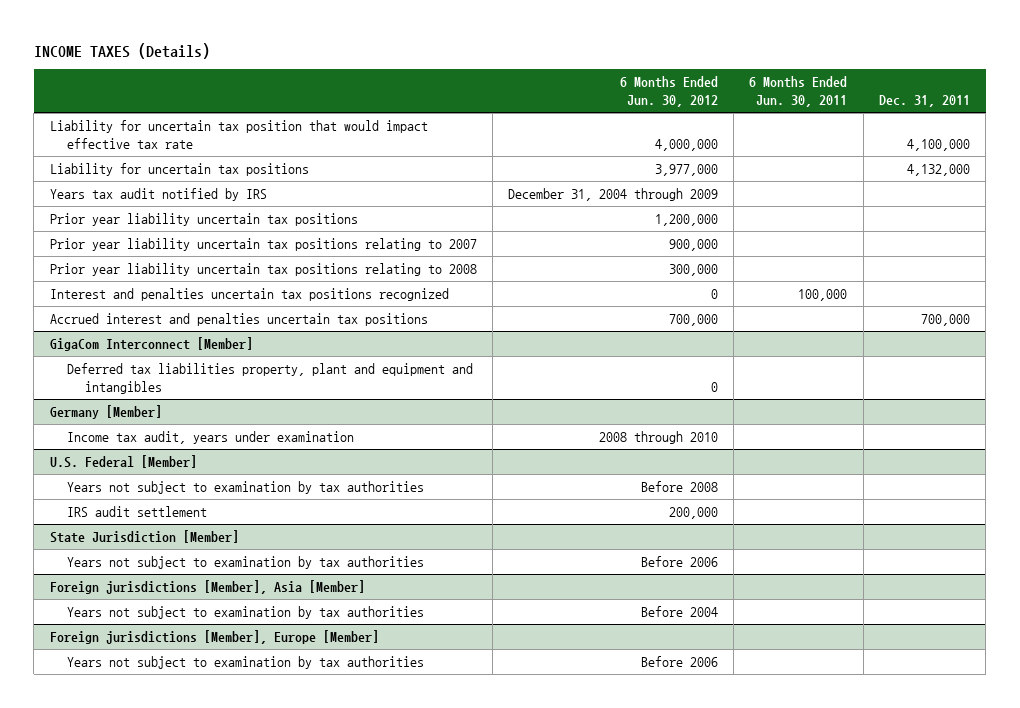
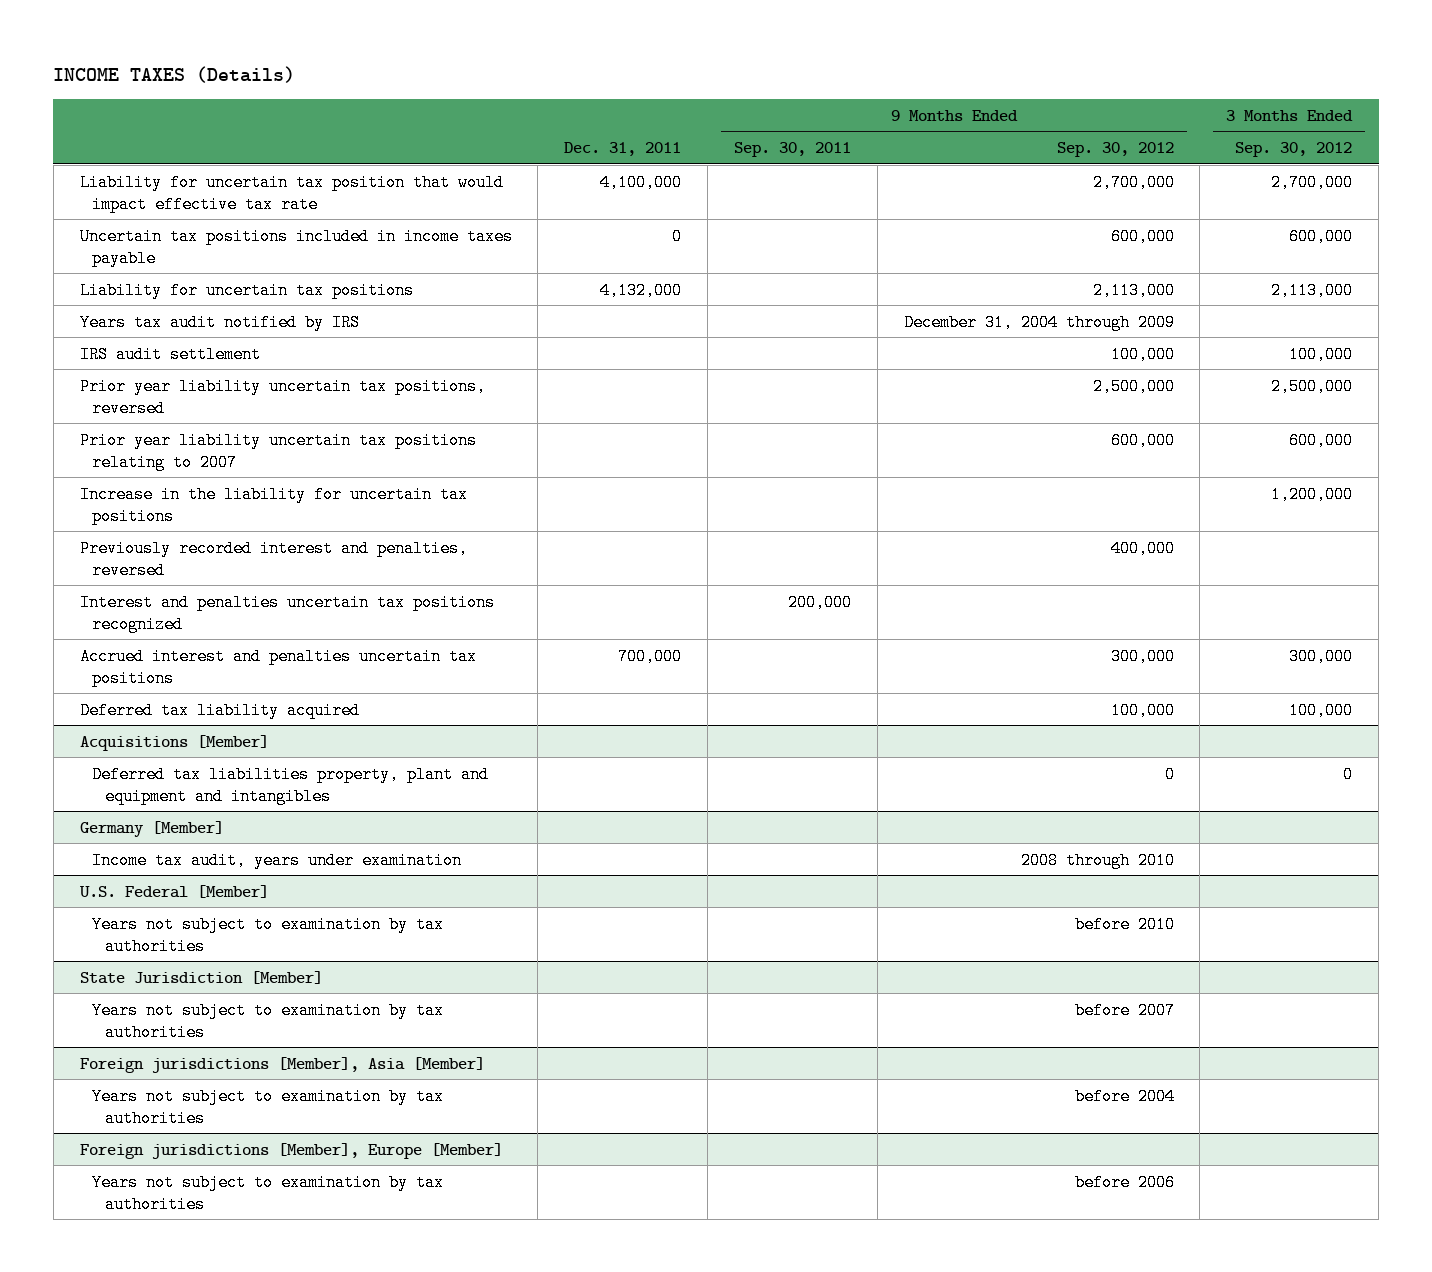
- | 6 Months Ended Jun. 30, 2012 | 6 Months Ended Jun. 30, 2011 | Dec. 31, 2011
+ | Dec. 31, 2011 | 9 Months Ended Sep. 30, 2011 | 9 Months Ended Sep. 30, 2012 | 3 Months Ended Sep. 30, 2012
+ Uncertain tax positions included in income taxes payable | 0 | | 600,000 | 600,000
- Prior year liability uncertain tax positions | 1,200,000 | |
+ IRS audit settlement | | | 100,000 | 100,000
+ Prior year liability uncertain tax positions, reversed | | | 2,500,000 | 2,500,000
- Prior year liability uncertain tax positions relating to 2008 | 300,000 | |
+ Increase in the liability for uncertain tax positions | | | | 1,200,000
+ Previously recorded interest and penalties, reversed | | | 400,000 |
- GigaCom Interconnect [Member]
- Deferred tax liabilities property, plant and equipment and intangibles | 0 | |
+ Deferred tax liability acquired | | | 100,000 | 100,000
+ Acquisitions [Member]
+ Deferred tax liabilities property, plant and equipment and intangibles | | | 0 | 0
@ U.S. Federal [Member]
- IRS audit settlement | 200,000 | |

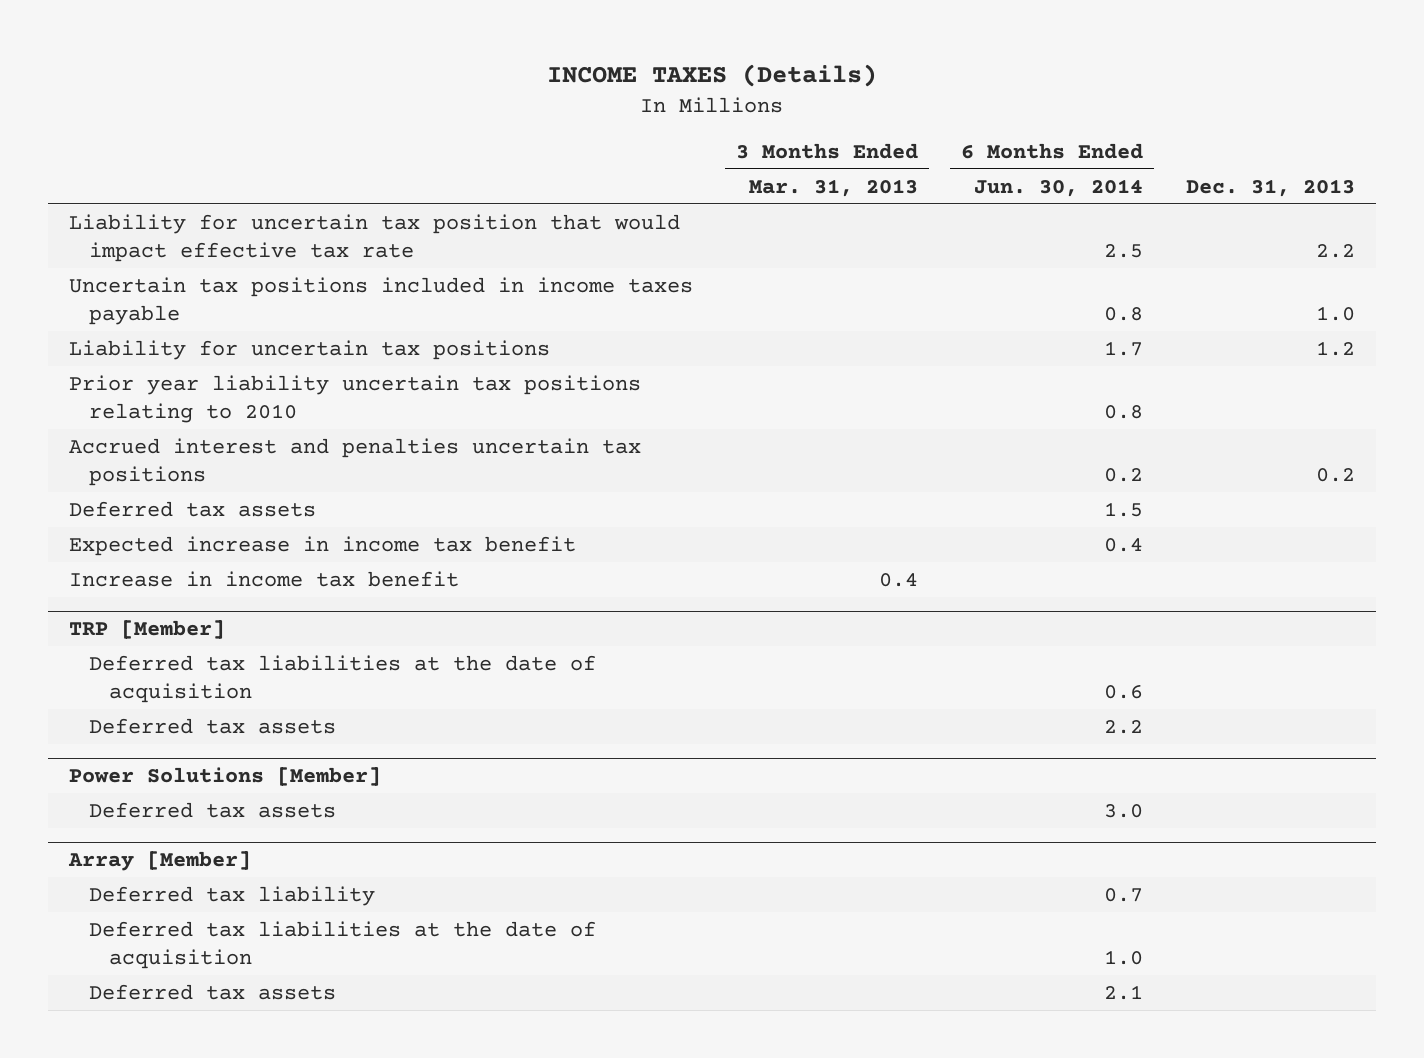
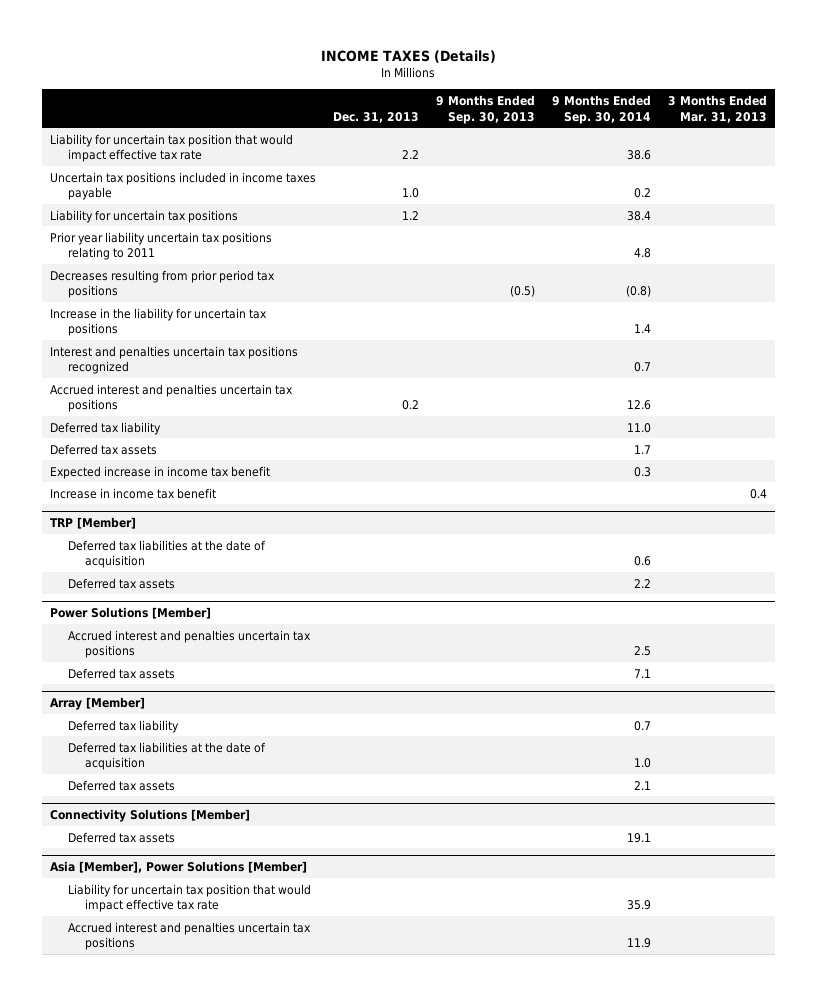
- | 3 Months Ended Mar. 31, 2013 | 6 Months Ended Jun. 30, 2014 | Dec. 31, 2013
+ | Dec. 31, 2013 | 9 Months Ended Sep. 30, 2013 | 9 Months Ended Sep. 30, 2014 | 3 Months Ended Mar. 31, 2013
- Prior year liability uncertain tax positions relating to 2010 | | 0.8 |
+ Prior year liability uncertain tax positions relating to 2011 | | | 4.8 |
+ Decreases resulting from prior period tax positions | | (0.5) | (0.8) |
+ Increase in the liability for uncertain tax positions | | | 1.4 |
+ Interest and penalties uncertain tax positions recognized | | | 0.7 |
+ Deferred tax liability | | | 11.0 |
@ Power Solutions [Member]
+ Accrued interest and penalties uncertain tax positions | | | 2.5 |
+ Connectivity Solutions [Member]
+ Deferred tax assets | | | 19.1 |
+ Asia [Member], Power Solutions [Member]
+ Liability for uncertain tax position that would impact effective tax rate | | | 35.9 |
+ Accrued interest and penalties uncertain tax positions | | | 11.9 |

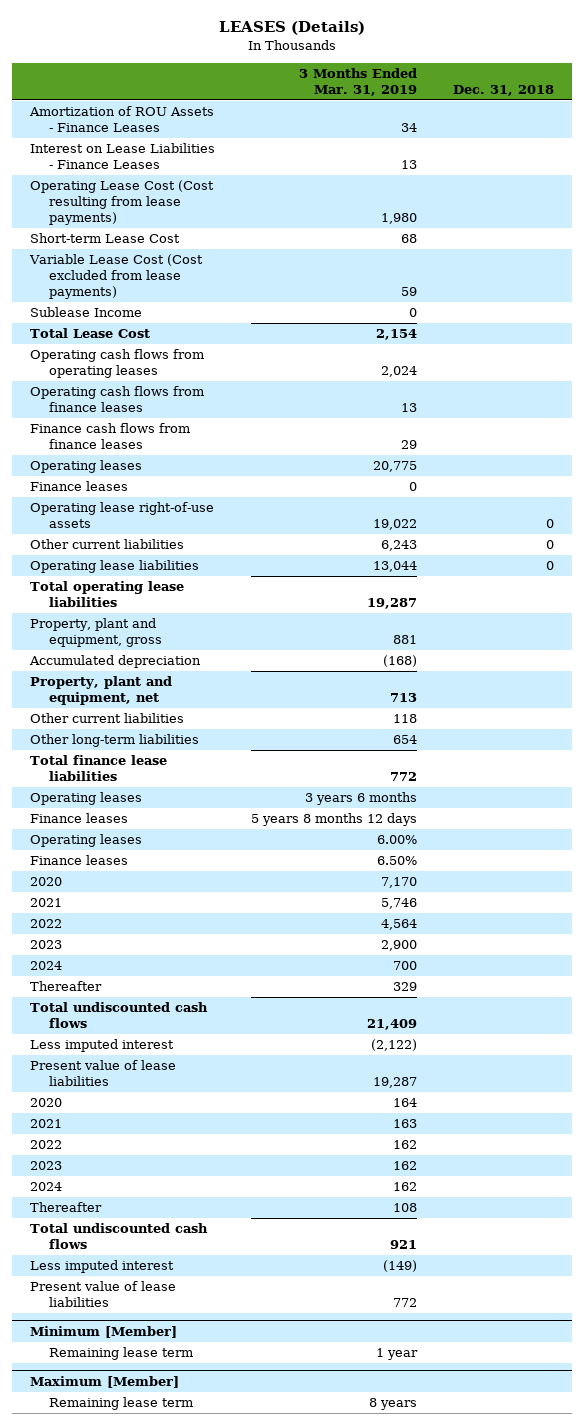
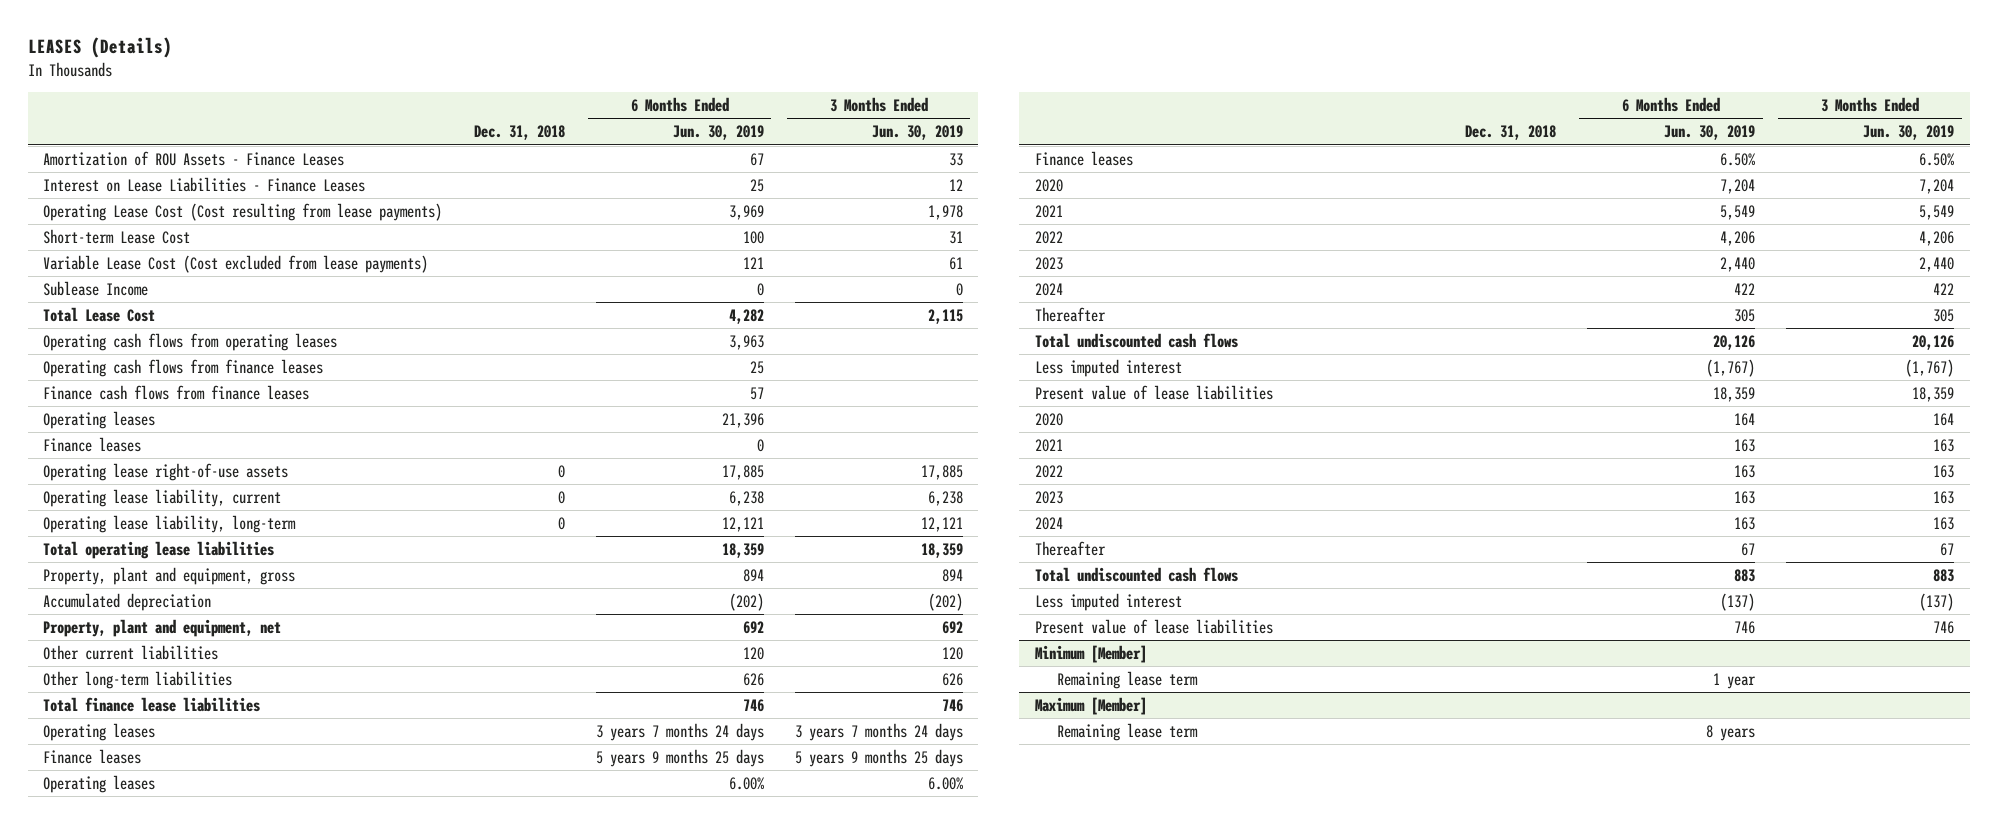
- | 3 Months Ended Mar. 31, 2019 | Dec. 31, 2018
+ | Dec. 31, 2018 | 6 Months Ended Jun. 30, 2019 | 3 Months Ended Jun. 30, 2019
- Other current liabilities | 6,243 | 0
- Operating lease liabilities | 13,044 | 0
+ Operating lease liability, current | 0 | 6,238 | 6,238
+ Operating lease liability, long-term | 0 | 12,121 | 12,121

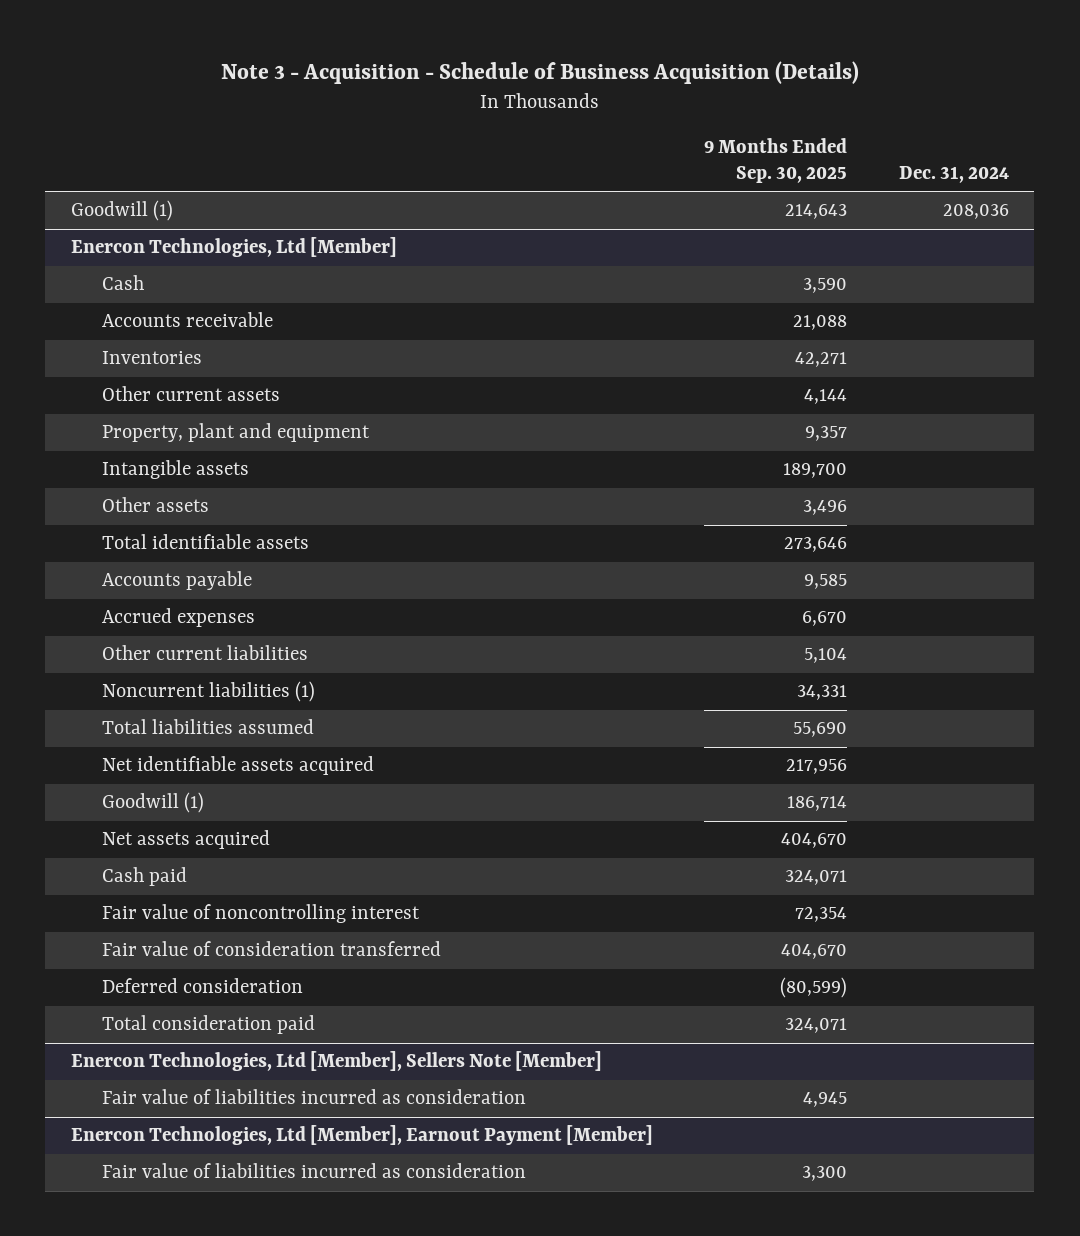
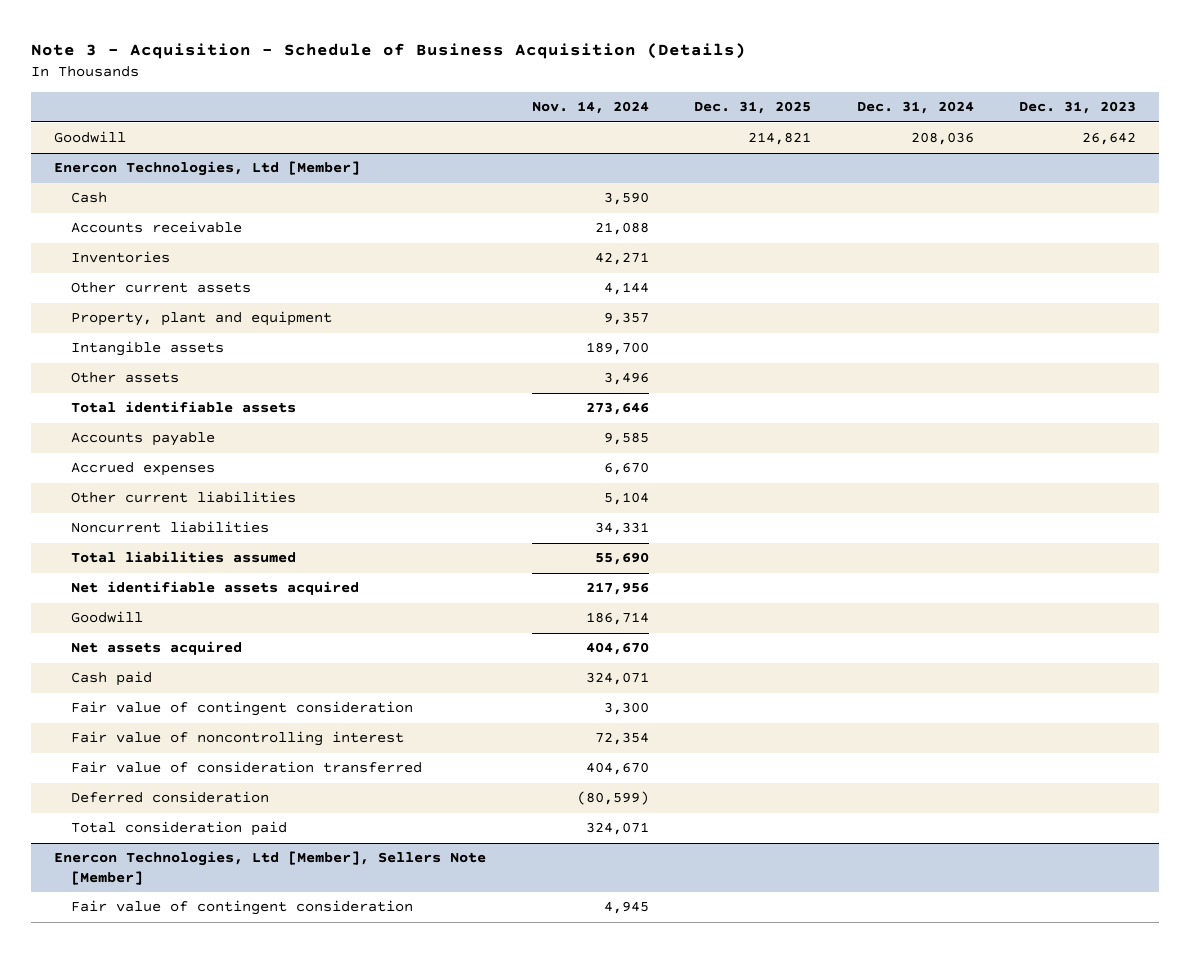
- | 9 Months Ended Sep. 30, 2025 | Dec. 31, 2024
+ | Nov. 14, 2024 | Dec. 31, 2025 | Dec. 31, 2024 | Dec. 31, 2023
- Goodwill (1) | 214,643 | 208,036
+ Goodwill | | 214,821 | 208,036 | 26,642
@ Enercon Technologies, Ltd [Member]
- Noncurrent liabilities (1) | 34,331 |
+ Noncurrent liabilities | 34,331 | | |
- Goodwill (1) | 186,714 |
+ Goodwill | 186,714 | | |
+ Fair value of contingent consideration | 3,300 | | |
@ Enercon Technologies, Ltd [Member], Sellers Note [Member]
- Fair value of liabilities incurred as consideration | 4,945 |
- Enercon Technologies, Ltd [Member], Earnout Payment [Member]
- Fair value of liabilities incurred as consideration | 3,300 |
@ Enercon Technologies, Ltd [Member], Sellers Note [Member]
+ Fair value of contingent consideration | 4,945 | | |

